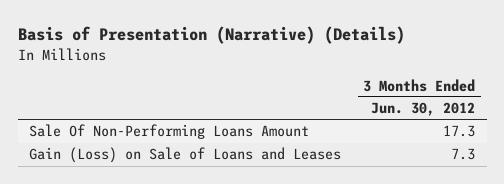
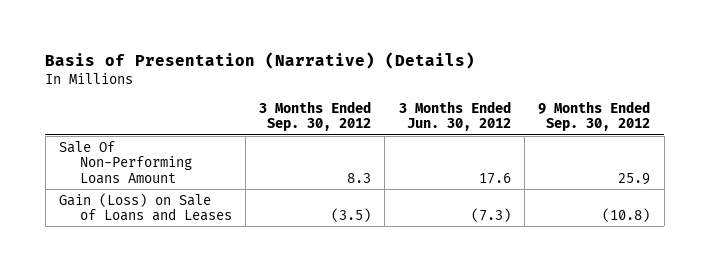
- | 3 Months Ended Jun. 30, 2012
+ | 3 Months Ended Sep. 30, 2012 | 3 Months Ended Jun. 30, 2012 | 9 Months Ended Sep. 30, 2012
- Sale Of Non-Performing Loans Amount | 17.3
- Gain (Loss) on Sale of Loans and Leases | 7.3
+ Sale Of Non-Performing Loans Amount | 8.3 | 17.6 | 25.9
+ Gain (Loss) on Sale of Loans and Leases | (3.5) | (7.3) | (10.8)

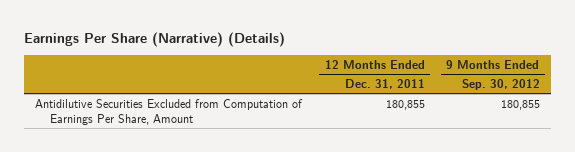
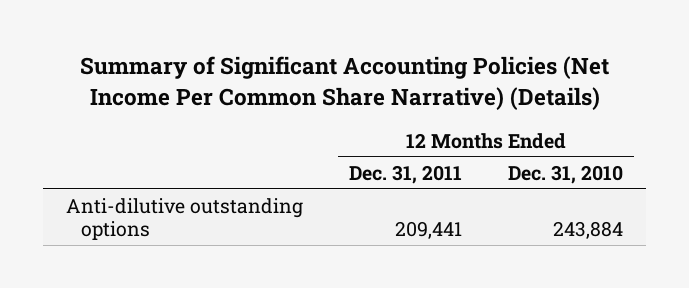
- Earnings Per Share (Narrative) (Details)
+ Summary of Significant Accounting Policies (Net Income Per Common Share Narrative) (Details)
- | 12 Months Ended Dec. 31, 2011 | 9 Months Ended Sep. 30, 2012
+ | 12 Months Ended Dec. 31, 2011 | 12 Months Ended Dec. 31, 2010
- Antidilutive Securities Excluded from Computation of Earnings Per Share, Amount | 180,855 | 180,855
+ Anti-dilutive outstanding options | 209,441 | 243,884

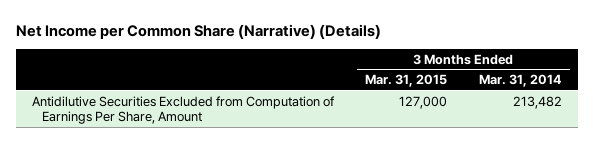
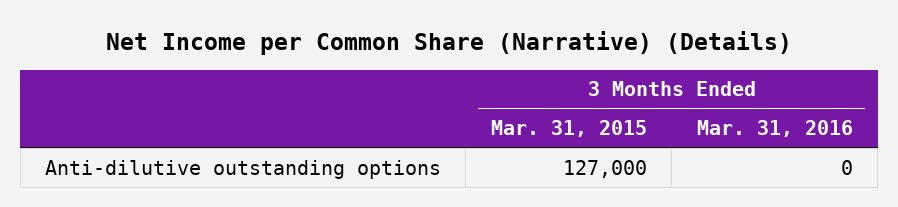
- | 3 Months Ended Mar. 31, 2015 | 3 Months Ended Mar. 31, 2014
+ | 3 Months Ended Mar. 31, 2015 | 3 Months Ended Mar. 31, 2016
- Antidilutive Securities Excluded from Computation of Earnings Per Share, Amount | 127,000 | 213,482
+ Anti-dilutive outstanding options | 127,000 | 0

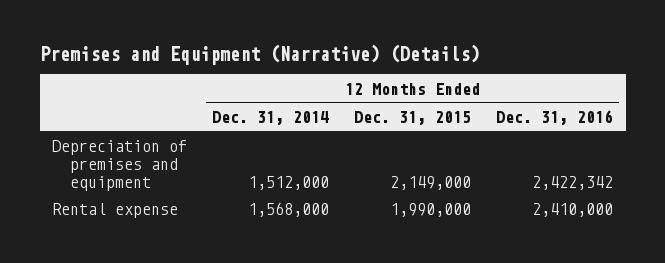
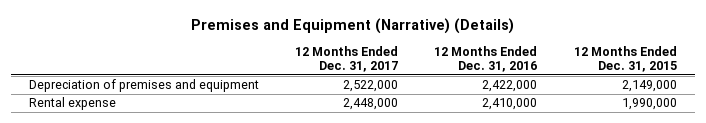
- | 12 Months Ended Dec. 31, 2014 | 12 Months Ended Dec. 31, 2015 | 12 Months Ended Dec. 31, 2016
+ | 12 Months Ended Dec. 31, 2017 | 12 Months Ended Dec. 31, 2016 | 12 Months Ended Dec. 31, 2015
- Depreciation of premises and equipment | 1,512,000 | 2,149,000 | 2,422,342
+ Depreciation of premises and equipment | 2,522,000 | 2,422,000 | 2,149,000

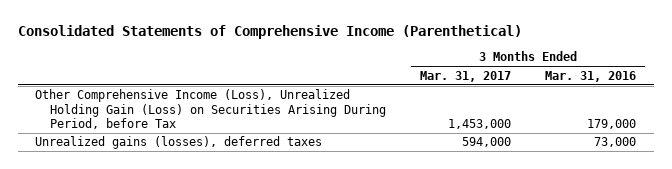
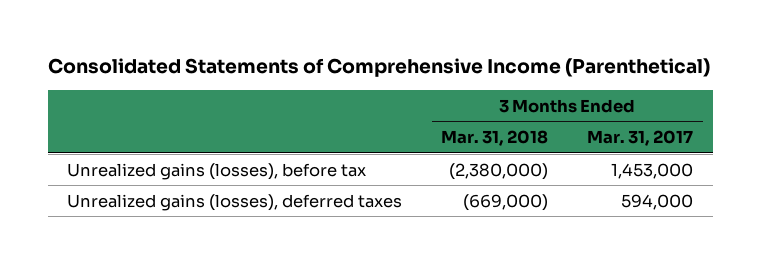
- | 3 Months Ended Mar. 31, 2017 | 3 Months Ended Mar. 31, 2016
+ | 3 Months Ended Mar. 31, 2018 | 3 Months Ended Mar. 31, 2017
- Other Comprehensive Income (Loss), Unrealized Holding Gain (Loss) on Securities Arising During Period, before Tax | 1,453,000 | 179,000
+ Unrealized gains (losses), before tax | (2,380,000) | 1,453,000

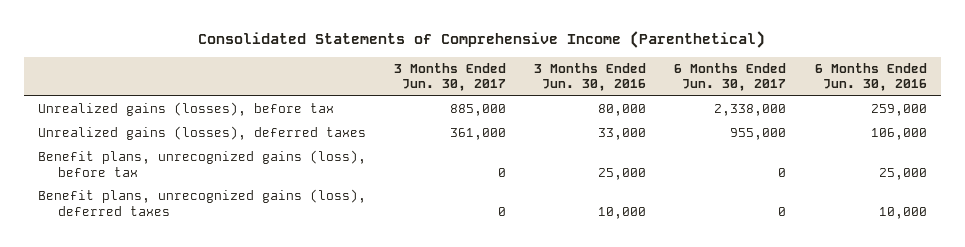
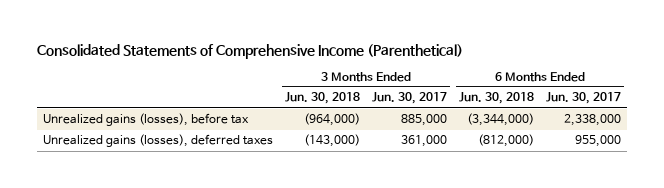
- | 3 Months Ended Jun. 30, 2017 | 3 Months Ended Jun. 30, 2016 | 6 Months Ended Jun. 30, 2017 | 6 Months Ended Jun. 30, 2016
+ | 3 Months Ended Jun. 30, 2018 | 3 Months Ended Jun. 30, 2017 | 6 Months Ended Jun. 30, 2018 | 6 Months Ended Jun. 30, 2017
- Benefit plans, unrecognized gains (loss), before tax | 0 | 25,000 | 0 | 25,000
- Benefit plans, unrecognized gains (loss), deferred taxes | 0 | 10,000 | 0 | 10,000

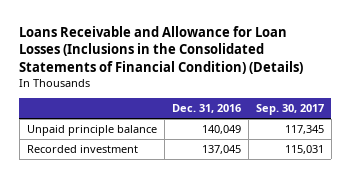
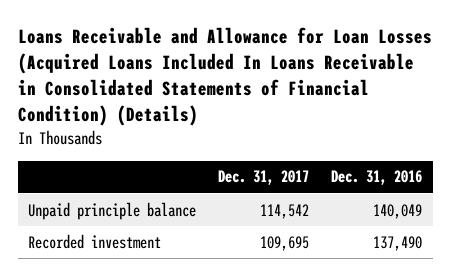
- Loans Receivable and Allowance for Loan Losses (Inclusions in the Consolidated Statements of Financial Condition) (Details)
+ Loans Receivable and Allowance for Loan Losses (Acquired Loans Included In Loans Receivable in Consolidated Statements of Financial Condition) (Details)
- | Dec. 31, 2016 | Sep. 30, 2017
+ | Dec. 31, 2017 | Dec. 31, 2016
- Recorded investment | 137,045 | 115,031
+ Recorded investment | 109,695 | 137,490

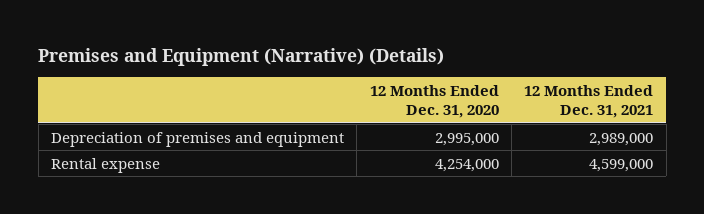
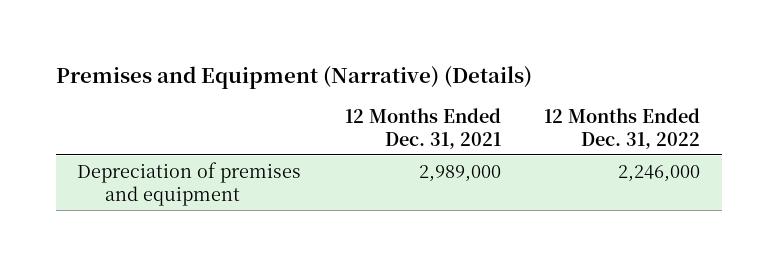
- | 12 Months Ended Dec. 31, 2020 | 12 Months Ended Dec. 31, 2021
+ | 12 Months Ended Dec. 31, 2021 | 12 Months Ended Dec. 31, 2022
- Rental expense | 4,254,000 | 4,599,000

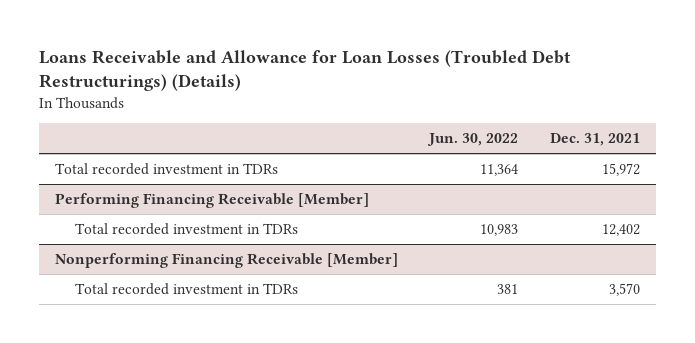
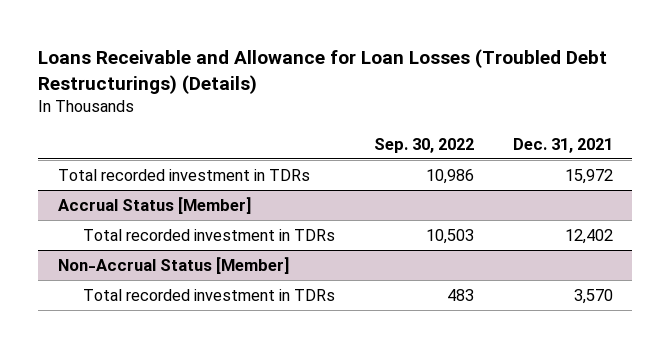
- | Jun. 30, 2022 | Dec. 31, 2021
+ | Sep. 30, 2022 | Dec. 31, 2021
- Performing Financing Receivable [Member]
+ Accrual Status [Member]
- Nonperforming Financing Receivable [Member]
+ Non-Accrual Status [Member]

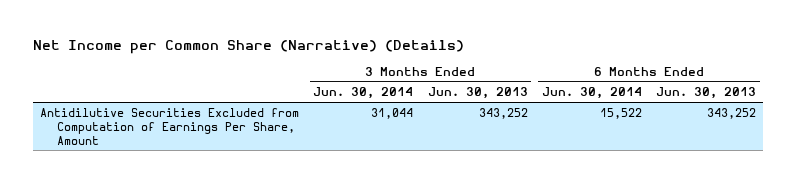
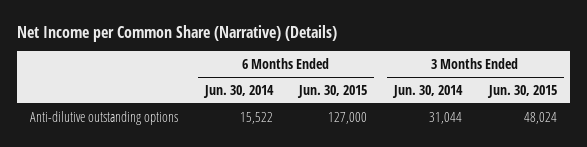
- | 3 Months Ended Jun. 30, 2014 | 3 Months Ended Jun. 30, 2013 | 6 Months Ended Jun. 30, 2014 | 6 Months Ended Jun. 30, 2013
+ | 6 Months Ended Jun. 30, 2014 | 6 Months Ended Jun. 30, 2015 | 3 Months Ended Jun. 30, 2014 | 3 Months Ended Jun. 30, 2015
- Antidilutive Securities Excluded from Computation of Earnings Per Share, Amount | 31,044 | 343,252 | 15,522 | 343,252
+ Anti-dilutive outstanding options | 15,522 | 127,000 | 31,044 | 48,024

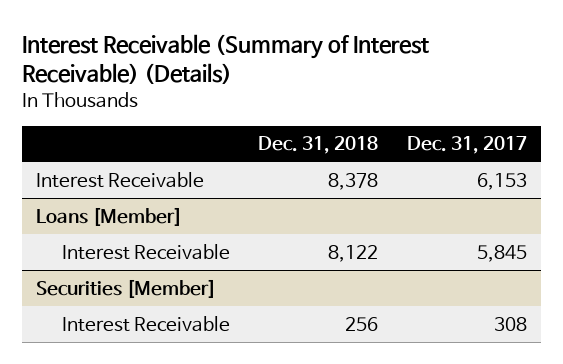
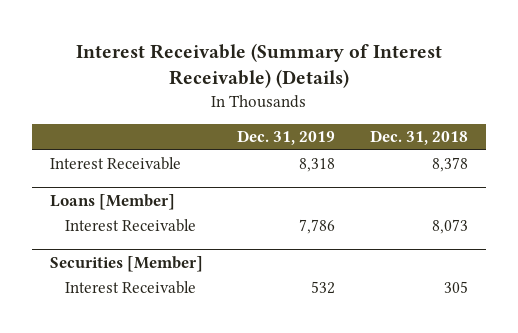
- | Dec. 31, 2018 | Dec. 31, 2017
+ | Dec. 31, 2019 | Dec. 31, 2018
@ Loans [Member]
- Interest Receivable | 8,122 | 5,845
+ Interest Receivable | 7,786 | 8,073
@ Securities [Member]
- Interest Receivable | 256 | 308
+ Interest Receivable | 532 | 305

